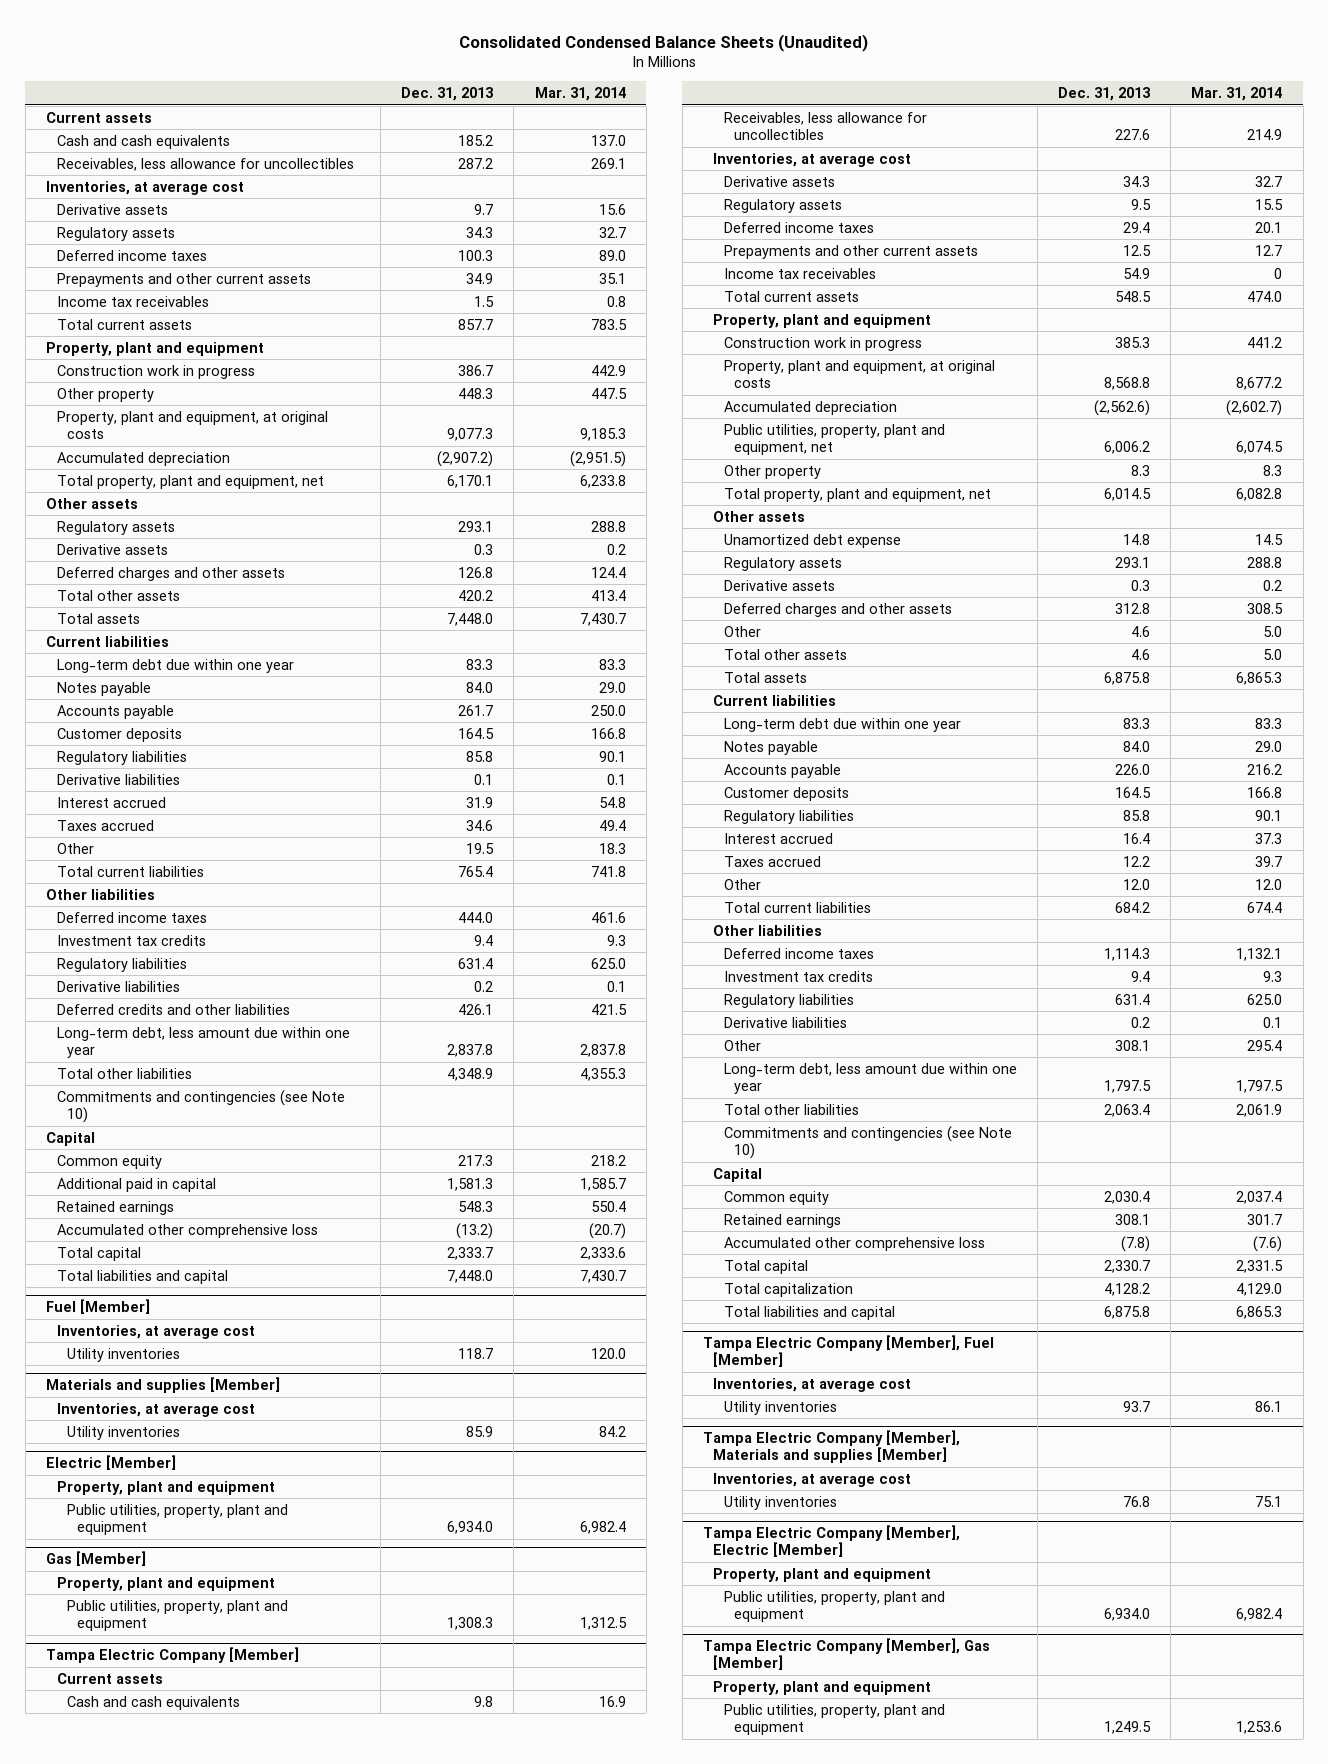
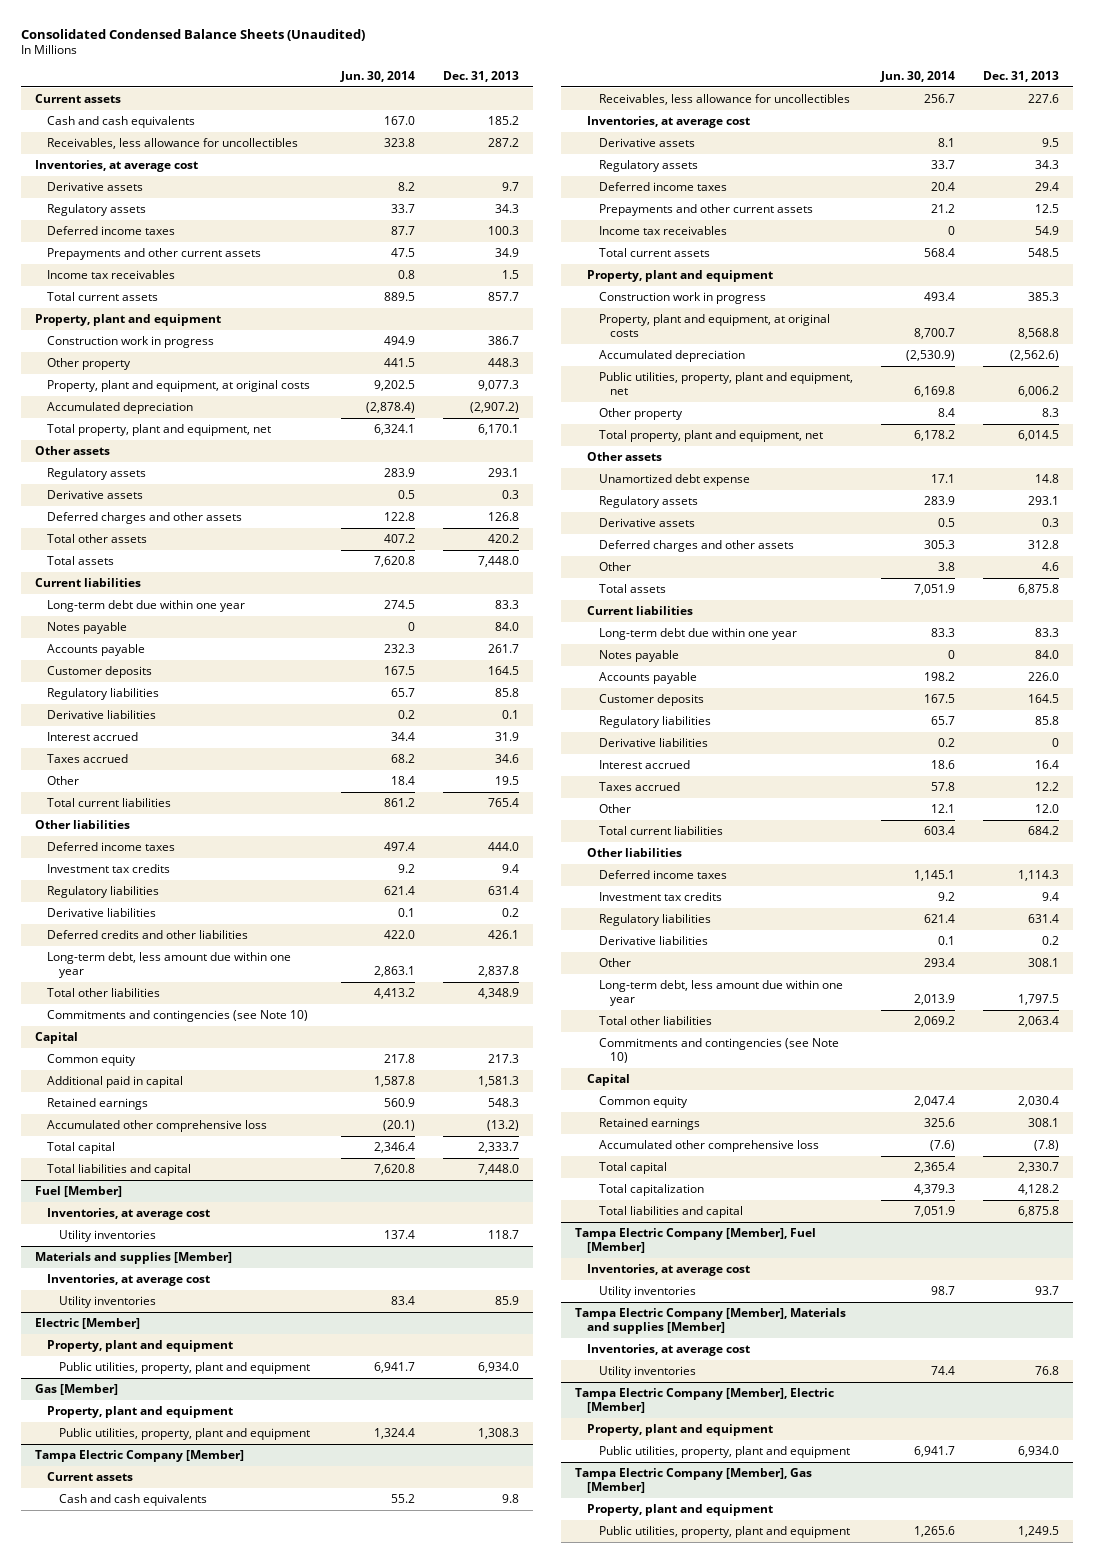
- | Dec. 31, 2013 | Mar. 31, 2014
+ | Jun. 30, 2014 | Dec. 31, 2013
@ Tampa Electric Company [Member]
- Derivative assets | 34.3 | 32.7
- Regulatory assets | 9.5 | 15.5
+ Derivative assets | 8.1 | 9.5
+ Regulatory assets | 33.7 | 34.3
- Total other assets | 4.6 | 5.0
+ Derivative liabilities | 0.2 | 0

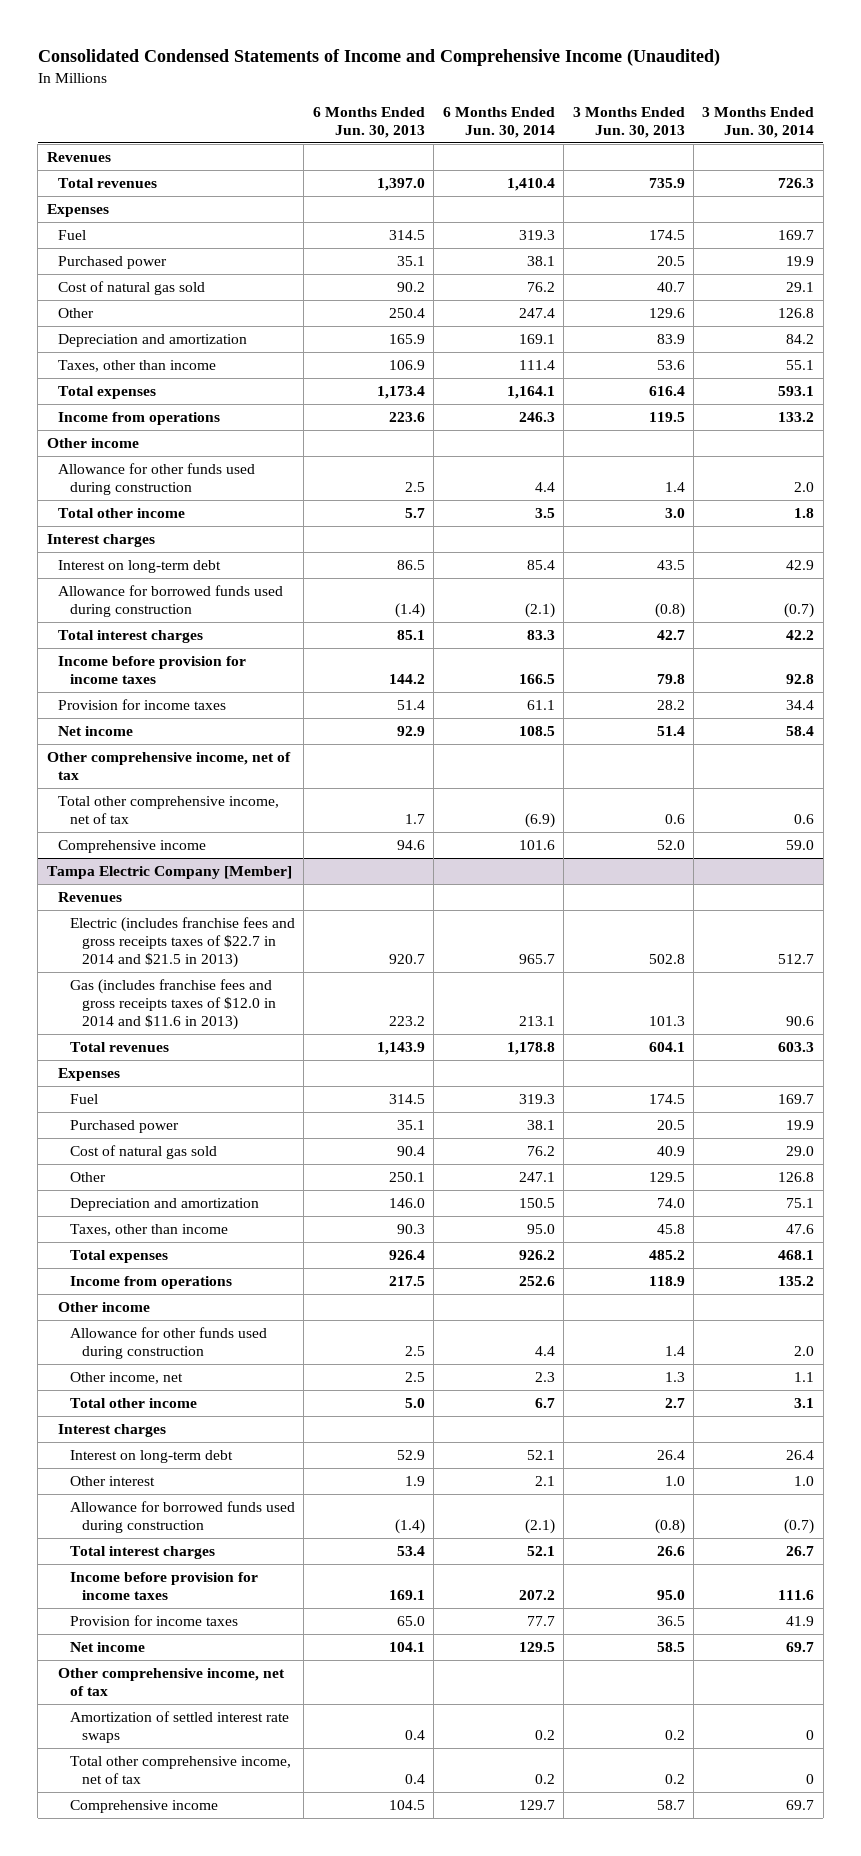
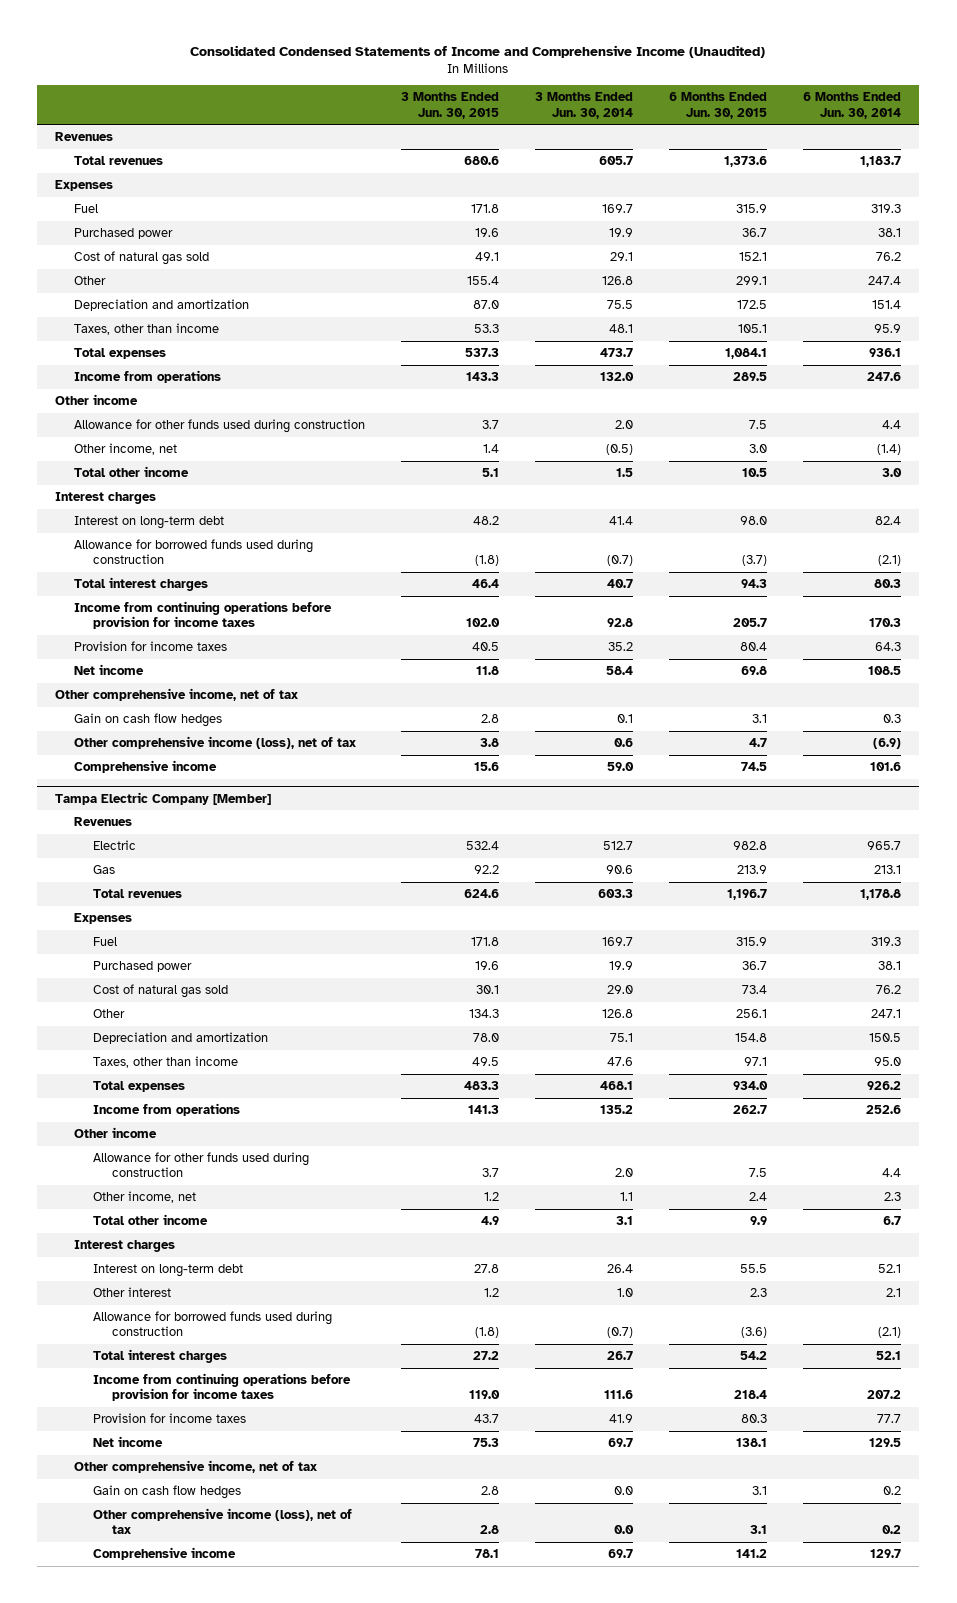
- | 6 Months Ended Jun. 30, 2013 | 6 Months Ended Jun. 30, 2014 | 3 Months Ended Jun. 30, 2013 | 3 Months Ended Jun. 30, 2014
+ | 3 Months Ended Jun. 30, 2015 | 3 Months Ended Jun. 30, 2014 | 6 Months Ended Jun. 30, 2015 | 6 Months Ended Jun. 30, 2014
- Total revenues | 1,397.0 | 1,410.4 | 735.9 | 726.3
+ Total revenues | 680.6 | 605.7 | 1,373.6 | 1,183.7
- Depreciation and amortization | 165.9 | 169.1 | 83.9 | 84.2
- Taxes, other than income | 106.9 | 111.4 | 53.6 | 55.1
- Total expenses | 1,173.4 | 1,164.1 | 616.4 | 593.1
- Income from operations | 223.6 | 246.3 | 119.5 | 133.2
+ Depreciation and amortization | 87.0 | 75.5 | 172.5 | 151.4
+ Taxes, other than income | 53.3 | 48.1 | 105.1 | 95.9
+ Total expenses | 537.3 | 473.7 | 1,084.1 | 936.1
+ Income from operations | 143.3 | 132.0 | 289.5 | 247.6
- Total other income | 5.7 | 3.5 | 3.0 | 1.8
+ Other income, net | 1.4 | (0.5) | 3.0 | (1.4)
+ Total other income | 5.1 | 1.5 | 10.5 | 3.0
- Interest on long-term debt | 86.5 | 85.4 | 43.5 | 42.9
+ Interest on long-term debt | 48.2 | 41.4 | 98.0 | 82.4
- Total interest charges | 85.1 | 83.3 | 42.7 | 42.2
- Income before provision for income taxes | 144.2 | 166.5 | 79.8 | 92.8
- Provision for income taxes | 51.4 | 61.1 | 28.2 | 34.4
+ Total interest charges | 46.4 | 40.7 | 94.3 | 80.3
+ Income from continuing operations before provision for income taxes | 102.0 | 92.8 | 205.7 | 170.3
+ Provision for income taxes | 40.5 | 35.2 | 80.4 | 64.3
- Total other comprehensive income, net of tax | 1.7 | (6.9) | 0.6 | 0.6
+ Gain on cash flow hedges | 2.8 | 0.1 | 3.1 | 0.3
+ Other comprehensive income (loss), net of tax | 3.8 | 0.6 | 4.7 | (6.9)
@ Tampa Electric Company [Member]
- Electric (includes franchise fees and gross receipts taxes of $22.7 in 2014 and $21.5 in 2013) | 920.7 | 965.7 | 502.8 | 512.7
- Gas (includes franchise fees and gross receipts taxes of $12.0 in 2014 and $11.6 in 2013) | 223.2 | 213.1 | 101.3 | 90.6
+ Electric | 532.4 | 512.7 | 982.8 | 965.7
+ Gas | 92.2 | 90.6 | 213.9 | 213.1
- Income before provision for income taxes | 169.1 | 207.2 | 95.0 | 111.6
+ Income from continuing operations before provision for income taxes | 119.0 | 111.6 | 218.4 | 207.2
- Amortization of settled interest rate swaps | 0.4 | 0.2 | 0.2 | 0
- Total other comprehensive income, net of tax | 0.4 | 0.2 | 0.2 | 0
+ Gain on cash flow hedges | 2.8 | 0.0 | 3.1 | 0.2
+ Other comprehensive income (loss), net of tax | 2.8 | 0.0 | 3.1 | 0.2

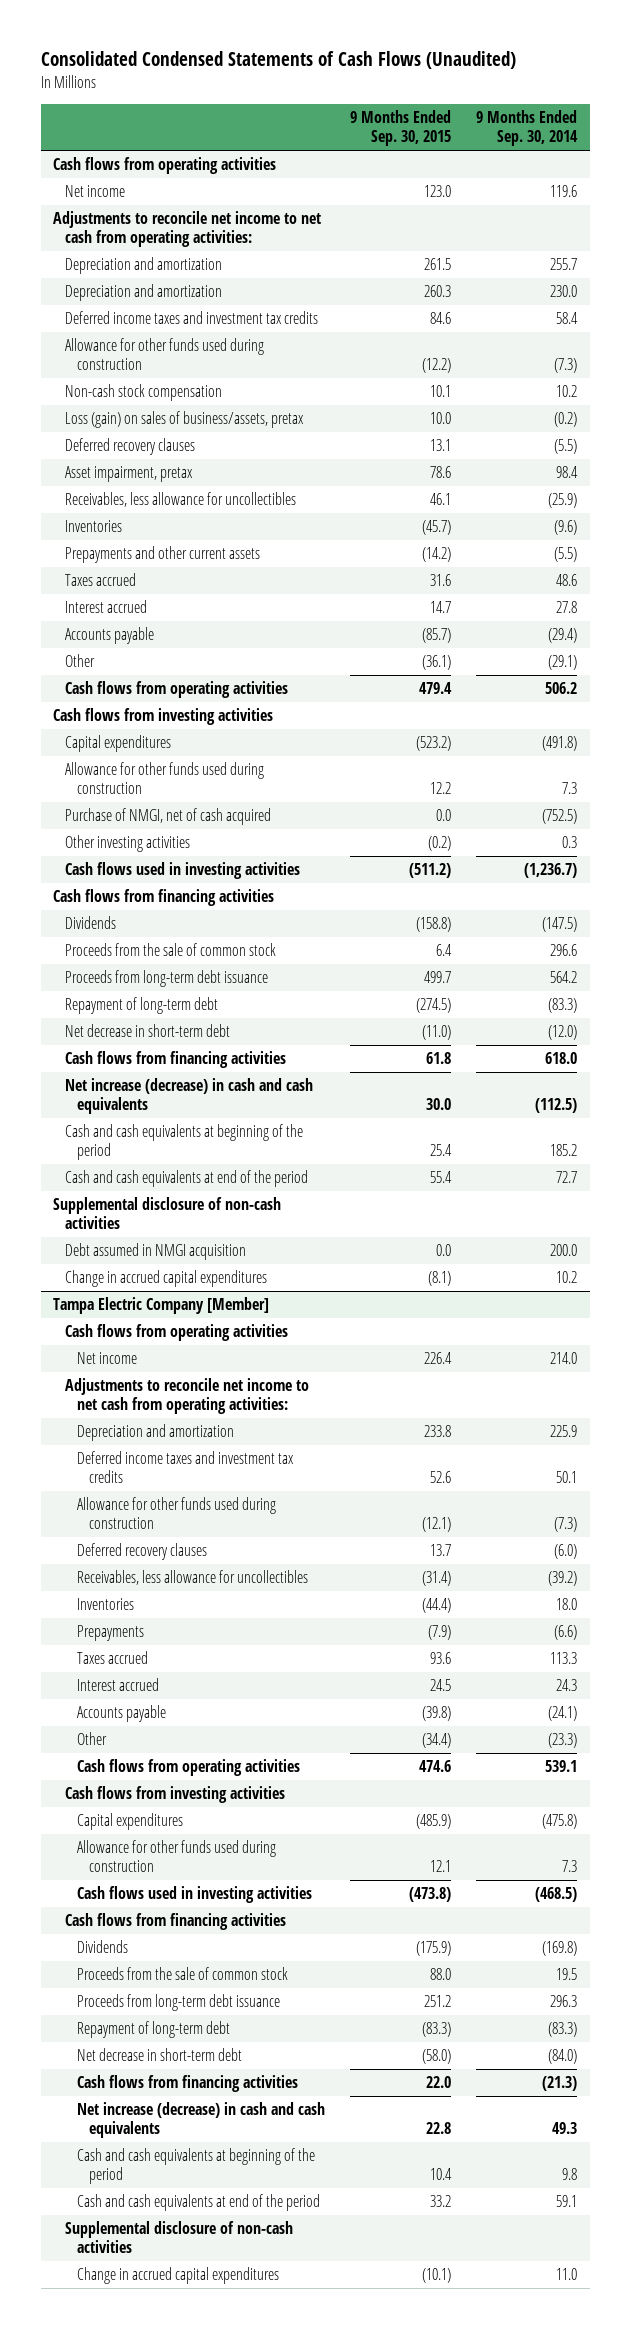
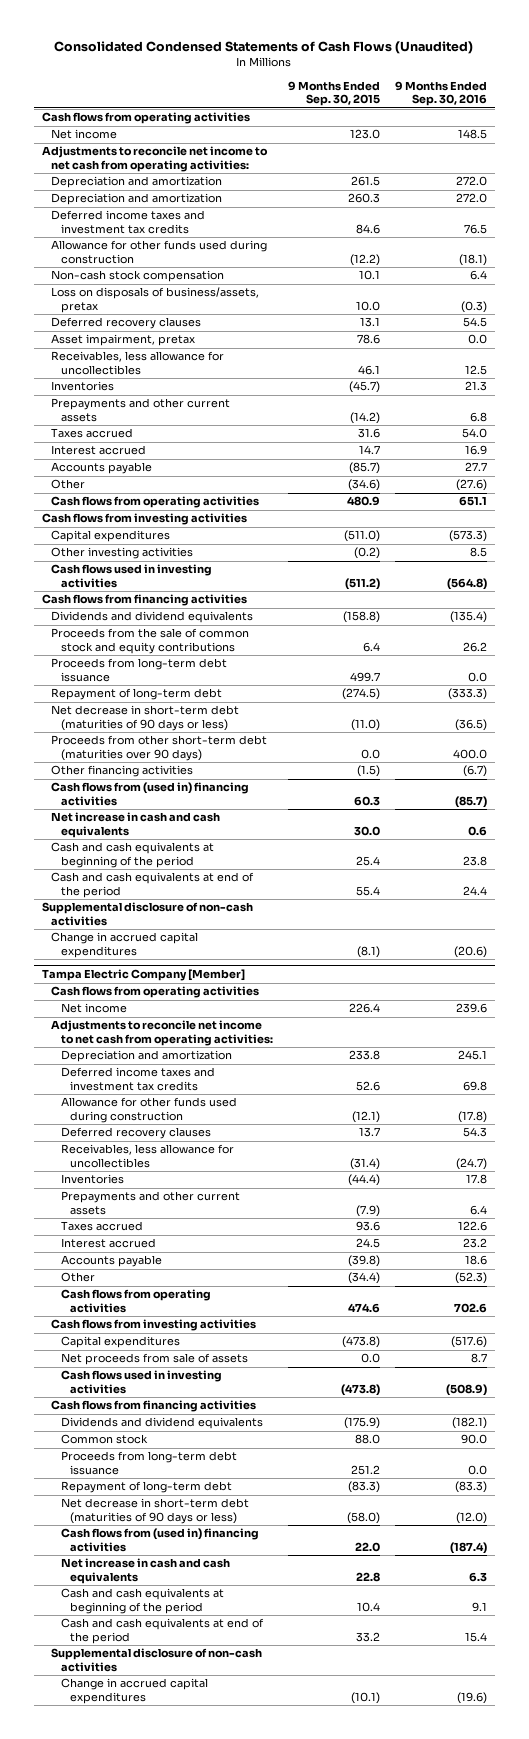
- | 9 Months Ended Sep. 30, 2015 | 9 Months Ended Sep. 30, 2014
+ | 9 Months Ended Sep. 30, 2015 | 9 Months Ended Sep. 30, 2016
- Loss (gain) on sales of business/assets, pretax | 10.0 | (0.2)
+ Loss on disposals of business/assets, pretax | 10.0 | (0.3)
- Other | (36.1) | (29.1)
- Cash flows from operating activities | 479.4 | 506.2
+ Other | (34.6) | (27.6)
+ Cash flows from operating activities | 480.9 | 651.1
- Capital expenditures | (523.2) | (491.8)
- Allowance for other funds used during construction | 12.2 | 7.3
- Purchase of NMGI, net of cash acquired | 0.0 | (752.5)
+ Capital expenditures | (511.0) | (573.3)
- Dividends | (158.8) | (147.5)
- Proceeds from the sale of common stock | 6.4 | 296.6
+ Dividends and dividend equivalents | (158.8) | (135.4)
+ Proceeds from the sale of common stock and equity contributions | 6.4 | 26.2
- Net decrease in short-term debt | (11.0) | (12.0)
- Cash flows from financing activities | 61.8 | 618.0
- Net increase (decrease) in cash and cash equivalents | 30.0 | (112.5)
+ Net decrease in short-term debt (maturities of 90 days or less) | (11.0) | (36.5)
+ Proceeds from other short-term debt (maturities over 90 days) | 0.0 | 400.0
+ Other financing activities | (1.5) | (6.7)
+ Cash flows from (used in) financing activities | 60.3 | (85.7)
+ Net increase in cash and cash equivalents | 30.0 | 0.6
- Debt assumed in NMGI acquisition | 0.0 | 200.0
@ Tampa Electric Company [Member]
- Prepayments | (7.9) | (6.6)
+ Prepayments and other current assets | (7.9) | 6.4
- Capital expenditures | (485.9) | (475.8)
- Allowance for other funds used during construction | 12.1 | 7.3
+ Capital expenditures | (473.8) | (517.6)
+ Net proceeds from sale of assets | 0.0 | 8.7
- Dividends | (175.9) | (169.8)
- Proceeds from the sale of common stock | 88.0 | 19.5
+ Dividends and dividend equivalents | (175.9) | (182.1)
+ Common stock | 88.0 | 90.0
- Net decrease in short-term debt | (58.0) | (84.0)
- Cash flows from financing activities | 22.0 | (21.3)
- Net increase (decrease) in cash and cash equivalents | 22.8 | 49.3
+ Net decrease in short-term debt (maturities of 90 days or less) | (58.0) | (12.0)
+ Cash flows from (used in) financing activities | 22.0 | (187.4)
+ Net increase in cash and cash equivalents | 22.8 | 6.3

